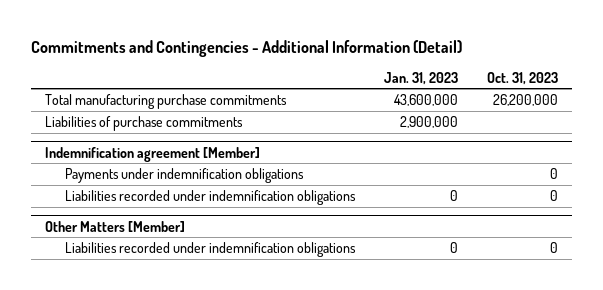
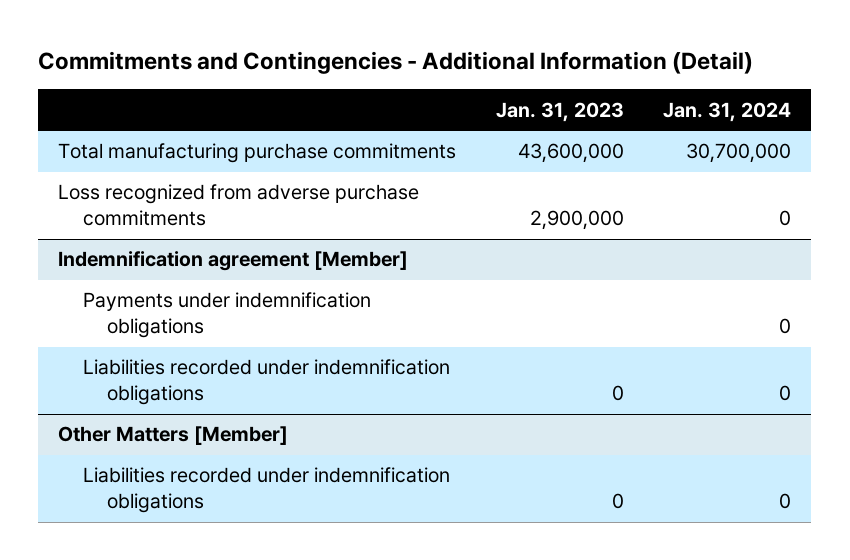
- | Jan. 31, 2023 | Oct. 31, 2023
+ | Jan. 31, 2023 | Jan. 31, 2024
- Liabilities of purchase commitments | 2,900,000 |
+ Loss recognized from adverse purchase commitments | 2,900,000 | 0

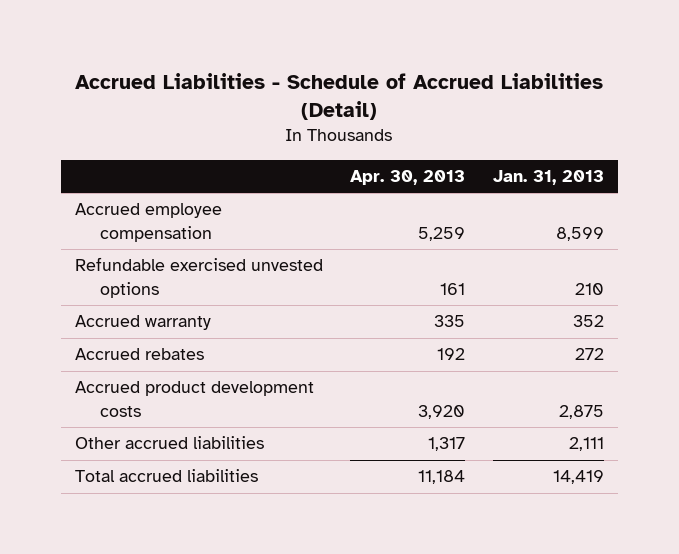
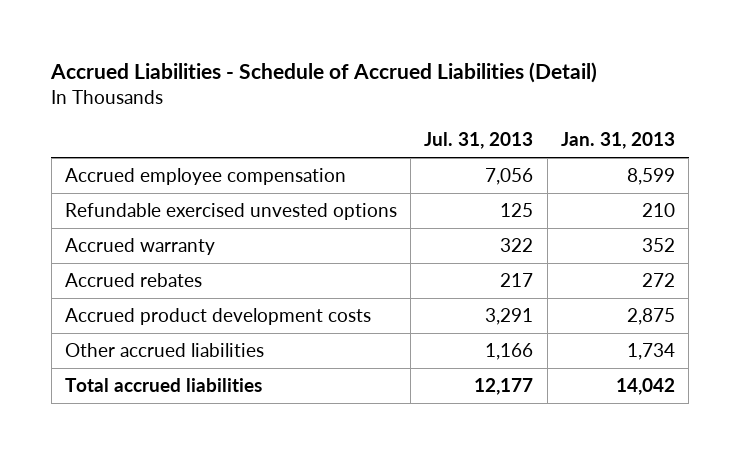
- | Apr. 30, 2013 | Jan. 31, 2013
+ | Jul. 31, 2013 | Jan. 31, 2013
- Other accrued liabilities | 1,317 | 2,111
- Total accrued liabilities | 11,184 | 14,419
+ Other accrued liabilities | 1,166 | 1,734
+ Total accrued liabilities | 12,177 | 14,042

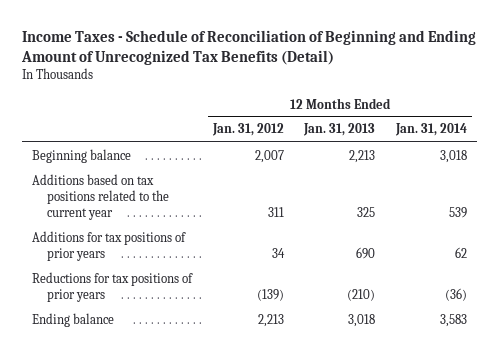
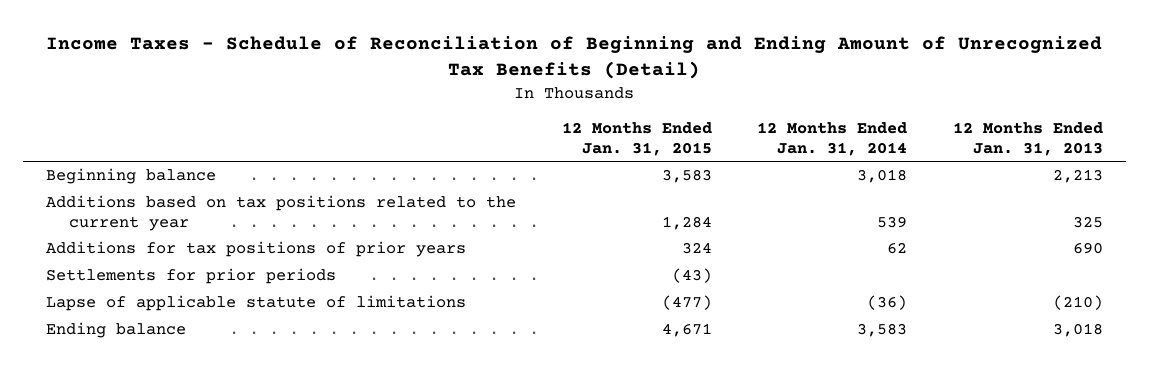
- | 12 Months Ended Jan. 31, 2012 | 12 Months Ended Jan. 31, 2013 | 12 Months Ended Jan. 31, 2014
+ | 12 Months Ended Jan. 31, 2015 | 12 Months Ended Jan. 31, 2014 | 12 Months Ended Jan. 31, 2013
- Reductions for tax positions of prior years | (139) | (210) | (36)
+ Settlements for prior periods | (43) | |
+ Lapse of applicable statute of limitations | (477) | (36) | (210)

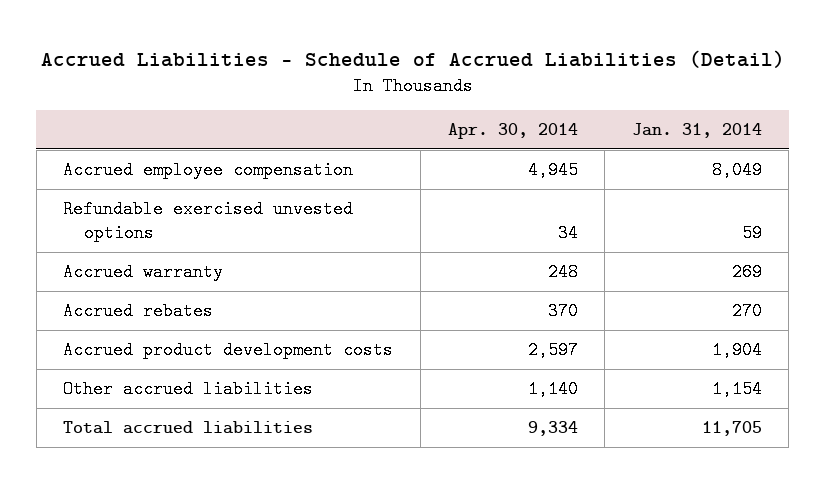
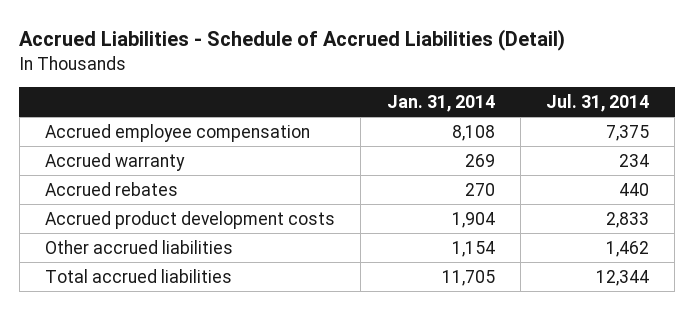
- | Apr. 30, 2014 | Jan. 31, 2014
+ | Jan. 31, 2014 | Jul. 31, 2014
- Accrued employee compensation | 4,945 | 8,049
- Refundable exercised unvested options | 34 | 59
+ Accrued employee compensation | 8,108 | 7,375

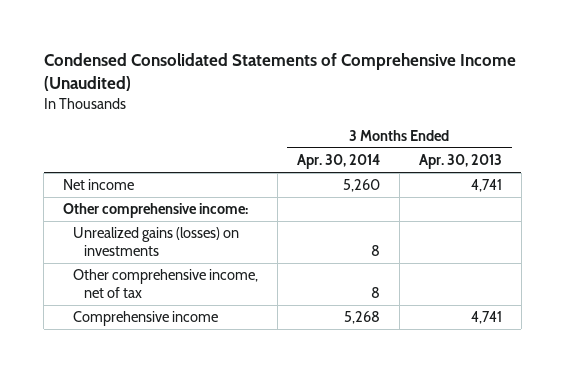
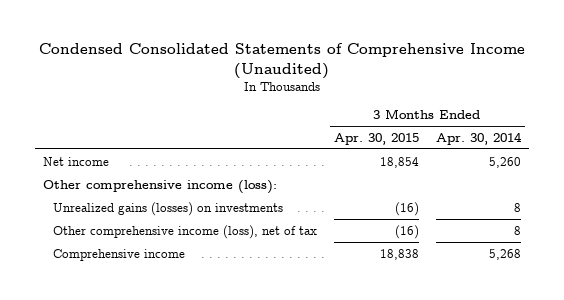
- | 3 Months Ended Apr. 30, 2014 | 3 Months Ended Apr. 30, 2013
+ | 3 Months Ended Apr. 30, 2015 | 3 Months Ended Apr. 30, 2014
- Other comprehensive income:
+ Other comprehensive income (loss):
- Other comprehensive income, net of tax | 8 |
+ Other comprehensive income (loss), net of tax | (16) | 8

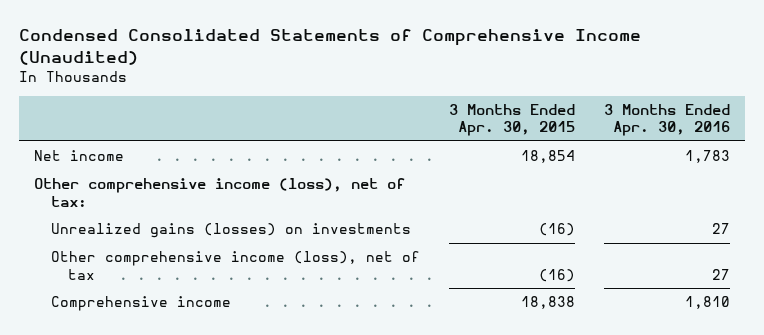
- | 3 Months Ended Apr. 30, 2015 | 3 Months Ended Apr. 30, 2014
+ | 3 Months Ended Apr. 30, 2015 | 3 Months Ended Apr. 30, 2016
- Other comprehensive income (loss):
+ Other comprehensive income (loss), net of tax:

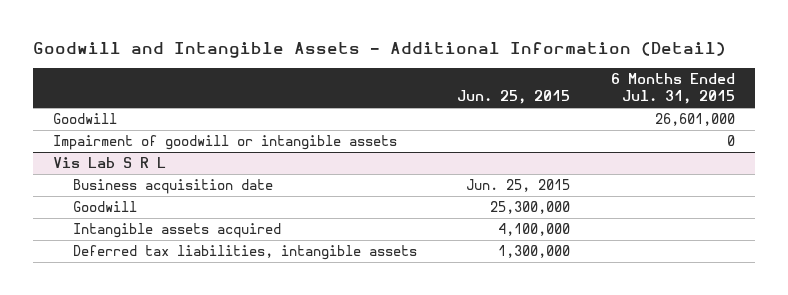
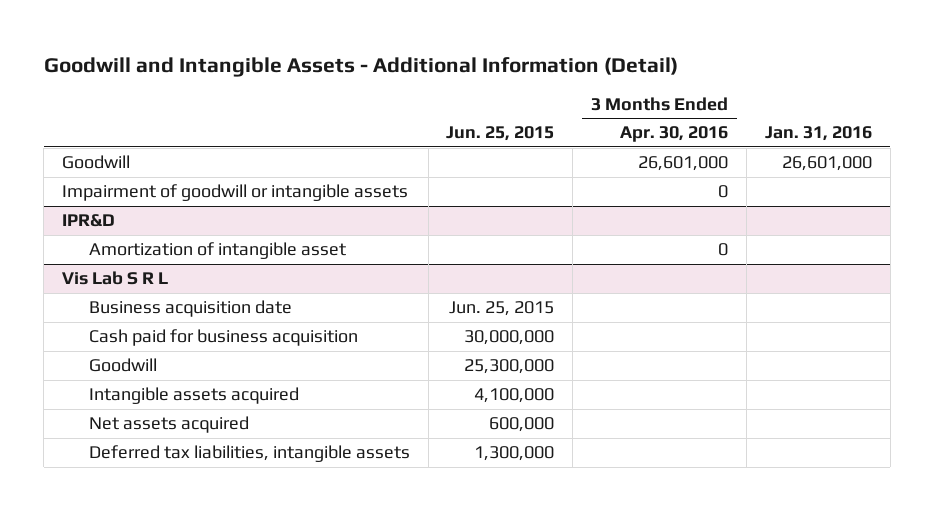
- | Jun. 25, 2015 | 6 Months Ended Jul. 31, 2015
+ | Jun. 25, 2015 | 3 Months Ended Apr. 30, 2016 | Jan. 31, 2016
+ IPR&D
+ Amortization of intangible asset | | 0 |
@ Vis Lab S R L
+ Cash paid for business acquisition | 30,000,000 | |
+ Net assets acquired | 600,000 | |

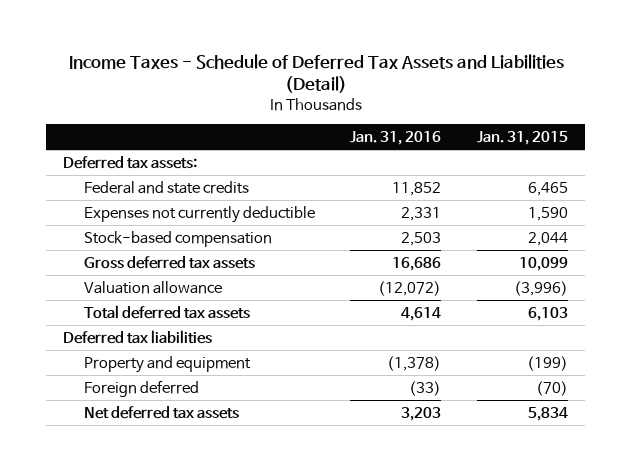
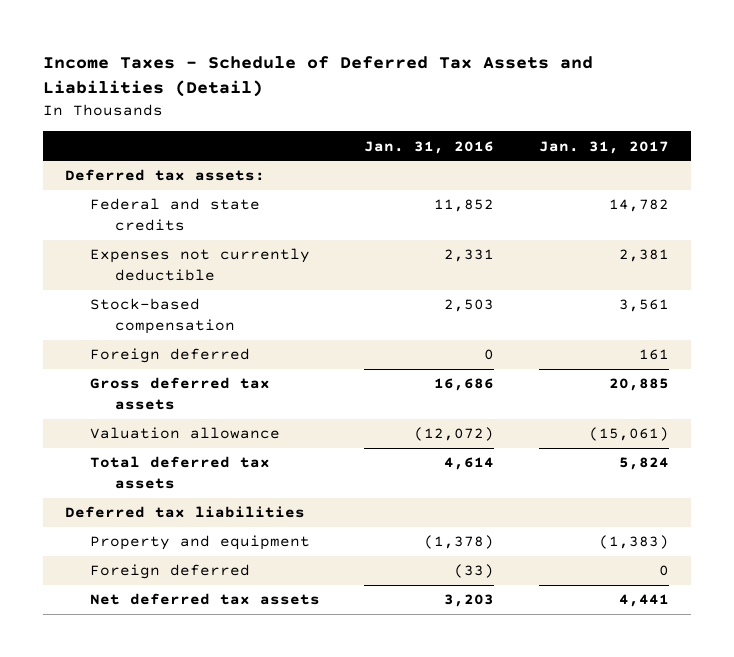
- | Jan. 31, 2016 | Jan. 31, 2015
+ | Jan. 31, 2016 | Jan. 31, 2017
+ Foreign deferred | 0 | 161

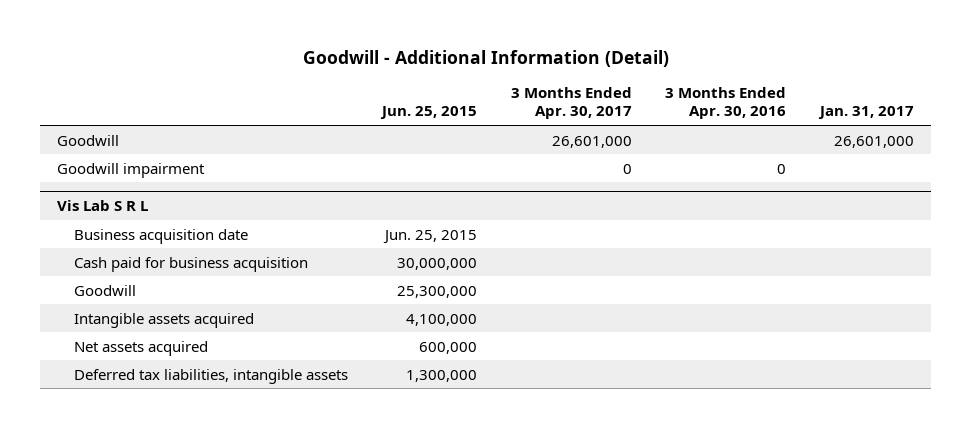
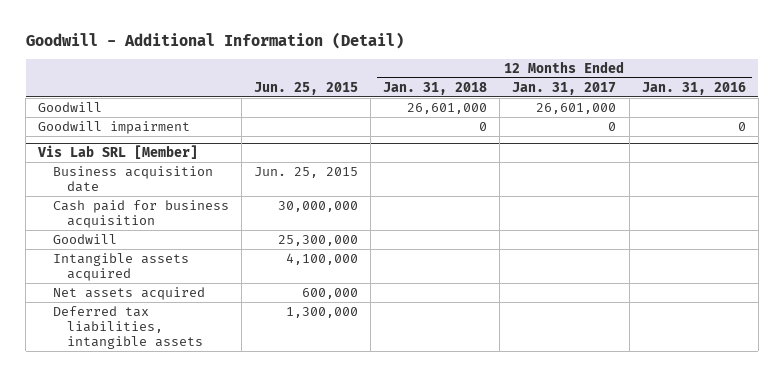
- | Jun. 25, 2015 | 3 Months Ended Apr. 30, 2017 | 3 Months Ended Apr. 30, 2016 | Jan. 31, 2017
+ | Jun. 25, 2015 | 12 Months Ended Jan. 31, 2018 | 12 Months Ended Jan. 31, 2017 | 12 Months Ended Jan. 31, 2016
- Vis Lab S R L
+ Vis Lab SRL [Member]

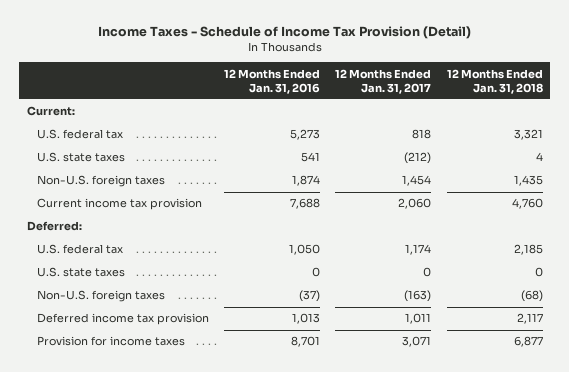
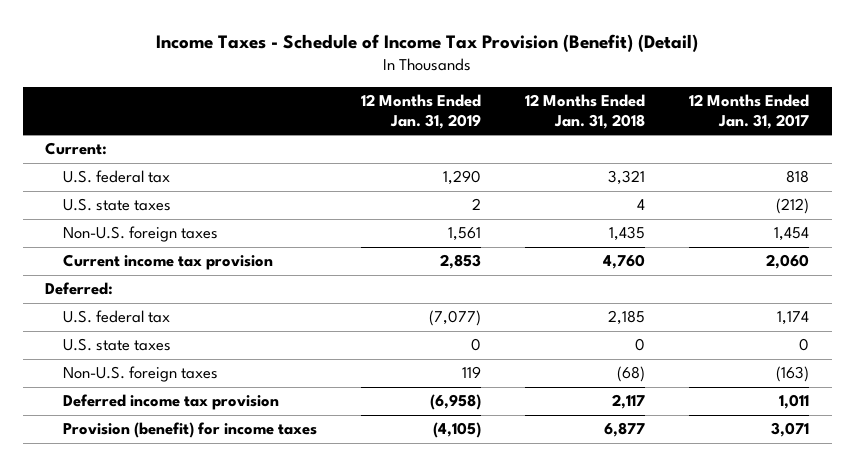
- Income Taxes - Schedule of Income Tax Provision (Detail)
+ Income Taxes - Schedule of Income Tax Provision (Benefit) (Detail)
- | 12 Months Ended Jan. 31, 2016 | 12 Months Ended Jan. 31, 2017 | 12 Months Ended Jan. 31, 2018
+ | 12 Months Ended Jan. 31, 2019 | 12 Months Ended Jan. 31, 2018 | 12 Months Ended Jan. 31, 2017
- Provision for income taxes | 8,701 | 3,071 | 6,877
+ Provision (benefit) for income taxes | (4,105) | 6,877 | 3,071

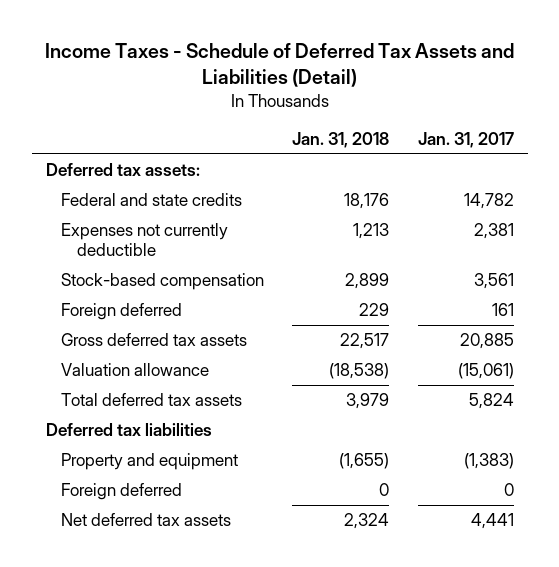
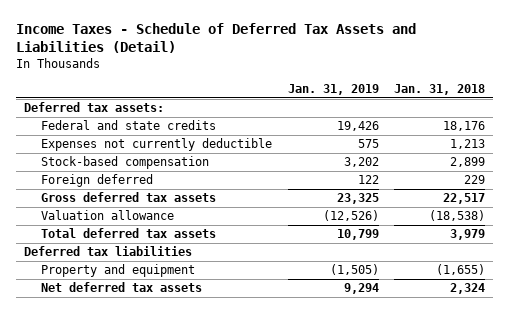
- | Jan. 31, 2018 | Jan. 31, 2017
+ | Jan. 31, 2019 | Jan. 31, 2018
- Foreign deferred | 0 | 0

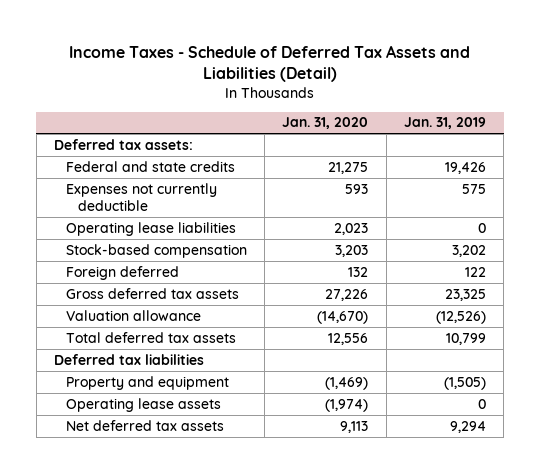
- | Jan. 31, 2019 | Jan. 31, 2018
+ | Jan. 31, 2020 | Jan. 31, 2019
+ Operating lease liabilities | 2,023 | 0
+ Operating lease assets | (1,974) | 0

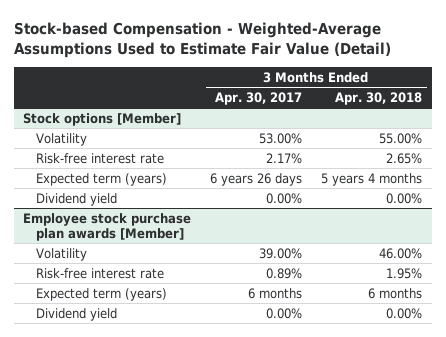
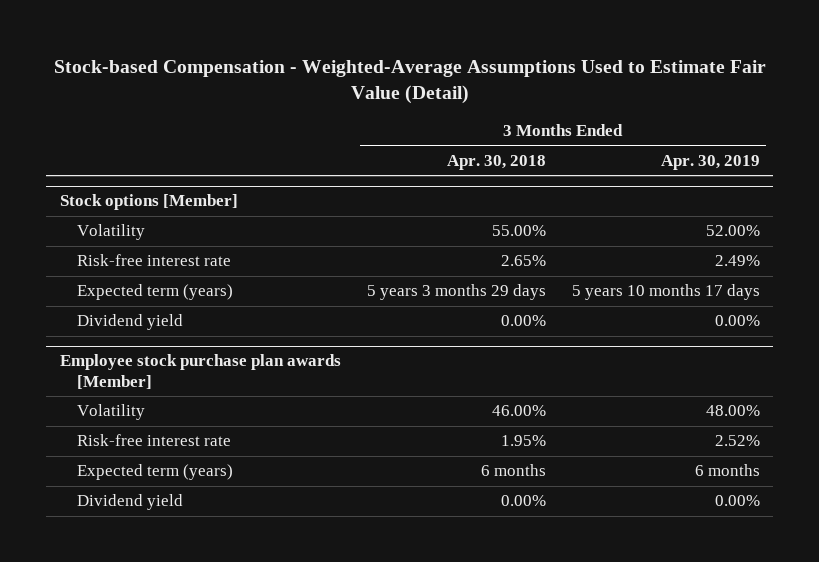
- | 3 Months Ended Apr. 30, 2017 | 3 Months Ended Apr. 30, 2018
+ | 3 Months Ended Apr. 30, 2018 | 3 Months Ended Apr. 30, 2019
@ Stock options [Member]
- Expected term (years) | 6 years 26 days | 5 years 4 months
+ Expected term (years) | 5 years 3 months 29 days | 5 years 10 months 17 days

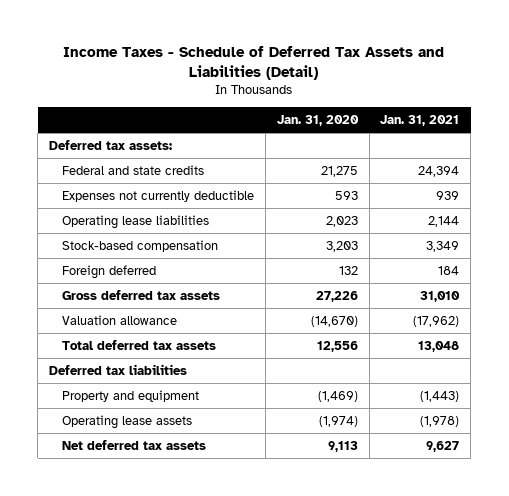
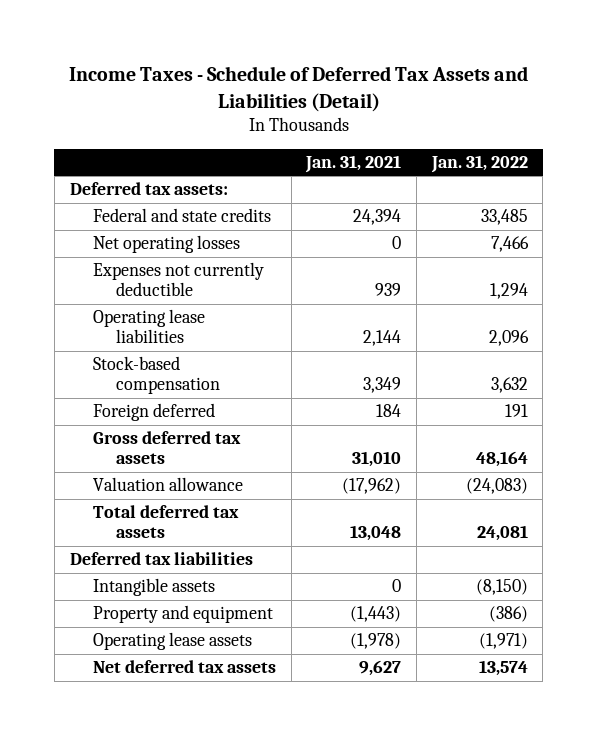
- | Jan. 31, 2020 | Jan. 31, 2021
+ | Jan. 31, 2021 | Jan. 31, 2022
+ Net operating losses | 0 | 7,466
+ Intangible assets | 0 | (8,150)

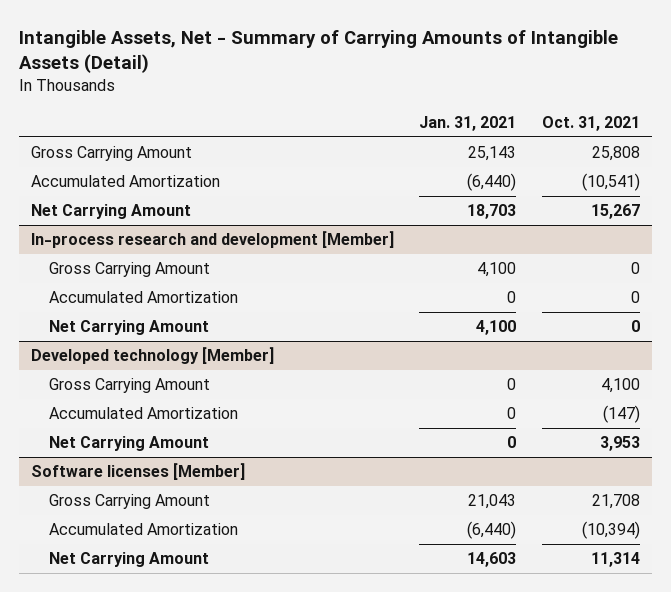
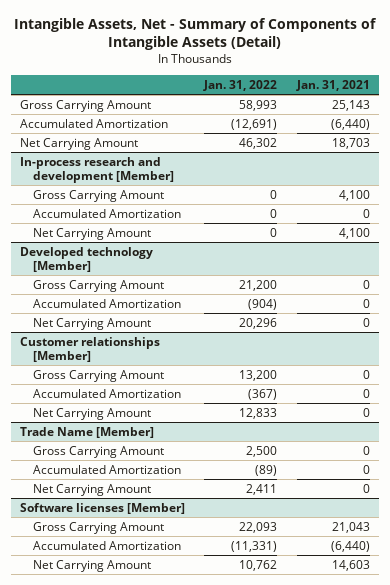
- Intangible Assets, Net - Summary of Carrying Amounts of Intangible Assets (Detail)
+ Intangible Assets, Net - Summary of Components of Intangible Assets (Detail)
- | Jan. 31, 2021 | Oct. 31, 2021
+ | Jan. 31, 2022 | Jan. 31, 2021
+ Customer relationships [Member]
+ Gross Carrying Amount | 13,200 | 0
+ Accumulated Amortization | (367) | 0
+ Net Carrying Amount | 12,833 | 0
+ Trade Name [Member]
+ Gross Carrying Amount | 2,500 | 0
+ Accumulated Amortization | (89) | 0
+ Net Carrying Amount | 2,411 | 0

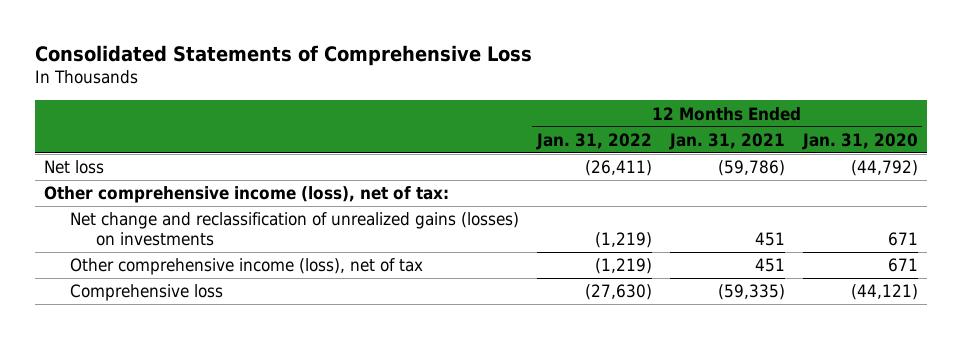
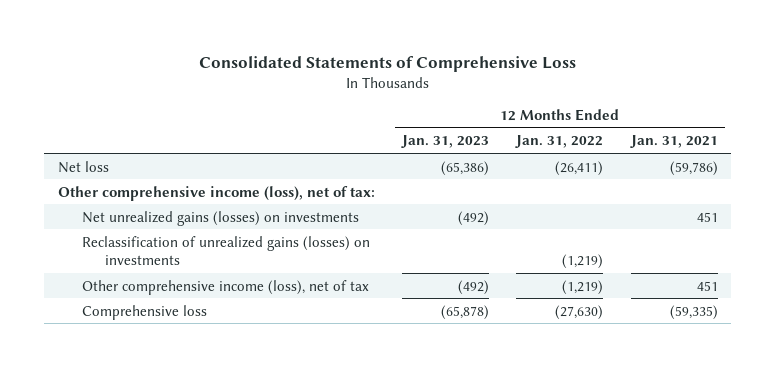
- | 12 Months Ended Jan. 31, 2022 | 12 Months Ended Jan. 31, 2021 | 12 Months Ended Jan. 31, 2020
+ | 12 Months Ended Jan. 31, 2023 | 12 Months Ended Jan. 31, 2022 | 12 Months Ended Jan. 31, 2021
- Net change and reclassification of unrealized gains (losses) on investments | (1,219) | 451 | 671
+ Net unrealized gains (losses) on investments | (492) | | 451
+ Reclassification of unrealized gains (losses) on investments | | (1,219) |

